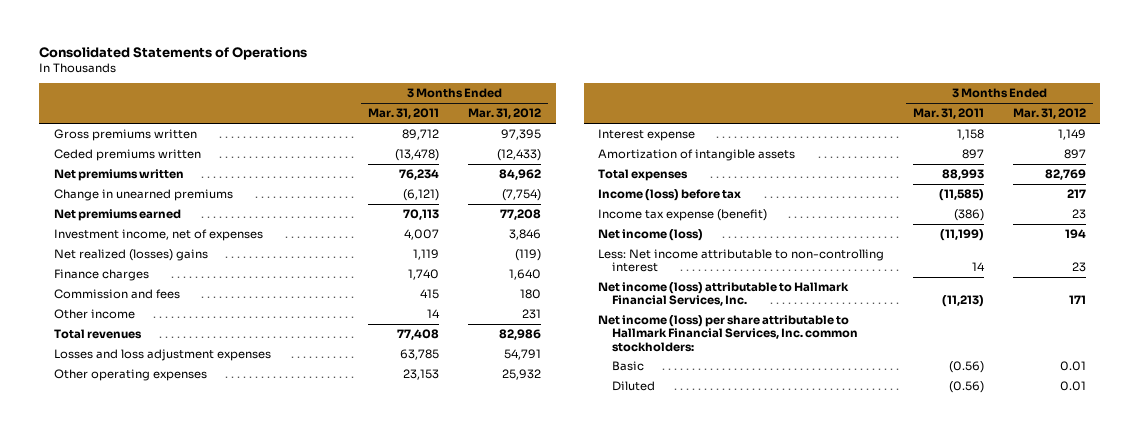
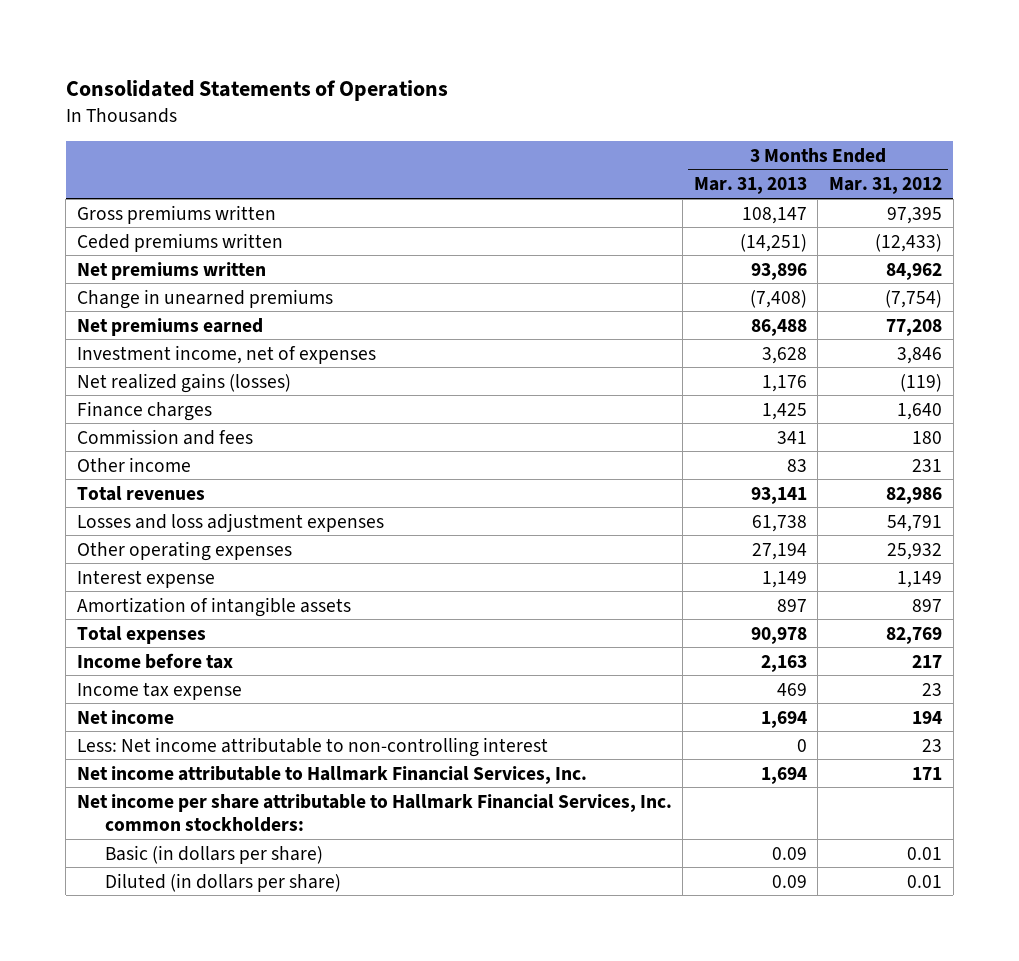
- | 3 Months Ended Mar. 31, 2011 | 3 Months Ended Mar. 31, 2012
+ | 3 Months Ended Mar. 31, 2013 | 3 Months Ended Mar. 31, 2012
- Net realized (losses) gains | 1,119 | (119)
+ Net realized gains (losses) | 1,176 | (119)
- Income (loss) before tax | (11,585) | 217
- Income tax expense (benefit) | (386) | 23
- Net income (loss) | (11,199) | 194
+ Income before tax | 2,163 | 217
+ Income tax expense | 469 | 23
+ Net income | 1,694 | 194
- Net income (loss) attributable to Hallmark Financial Services, Inc. | (11,213) | 171
- Net income (loss) per share attributable to Hallmark Financial Services, Inc. common stockholders:
- Basic | (0.56) | 0.01
- Diluted | (0.56) | 0.01
+ Net income attributable to Hallmark Financial Services, Inc. | 1,694 | 171
+ Net income per share attributable to Hallmark Financial Services, Inc. common stockholders:
+ Basic (in dollars per share) | 0.09 | 0.01
+ Diluted (in dollars per share) | 0.09 | 0.01

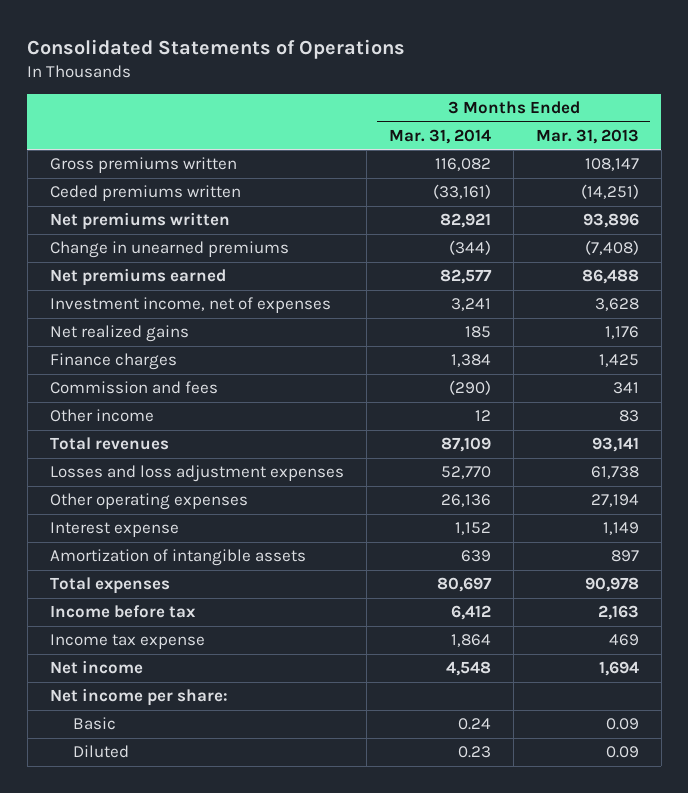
- | 3 Months Ended Mar. 31, 2013 | 3 Months Ended Mar. 31, 2012
+ | 3 Months Ended Mar. 31, 2014 | 3 Months Ended Mar. 31, 2013
- Net realized gains (losses) | 1,176 | (119)
+ Net realized gains | 185 | 1,176
- Less: Net income attributable to non-controlling interest | 0 | 23
- Net income attributable to Hallmark Financial Services, Inc. | 1,694 | 171
- Net income per share attributable to Hallmark Financial Services, Inc. common stockholders:
- Basic (in dollars per share) | 0.09 | 0.01
- Diluted (in dollars per share) | 0.09 | 0.01
+ Net income per share:
+ Basic | 0.24 | 0.09
+ Diluted | 0.23 | 0.09

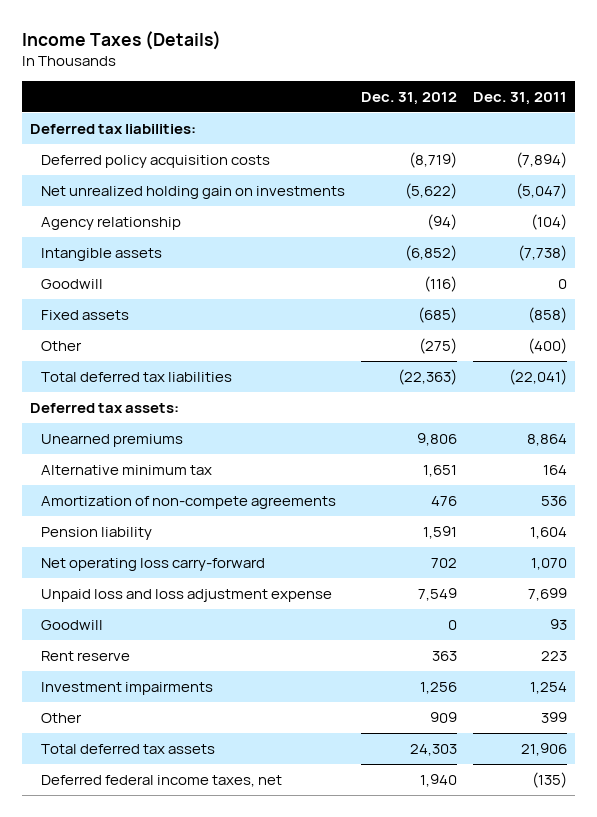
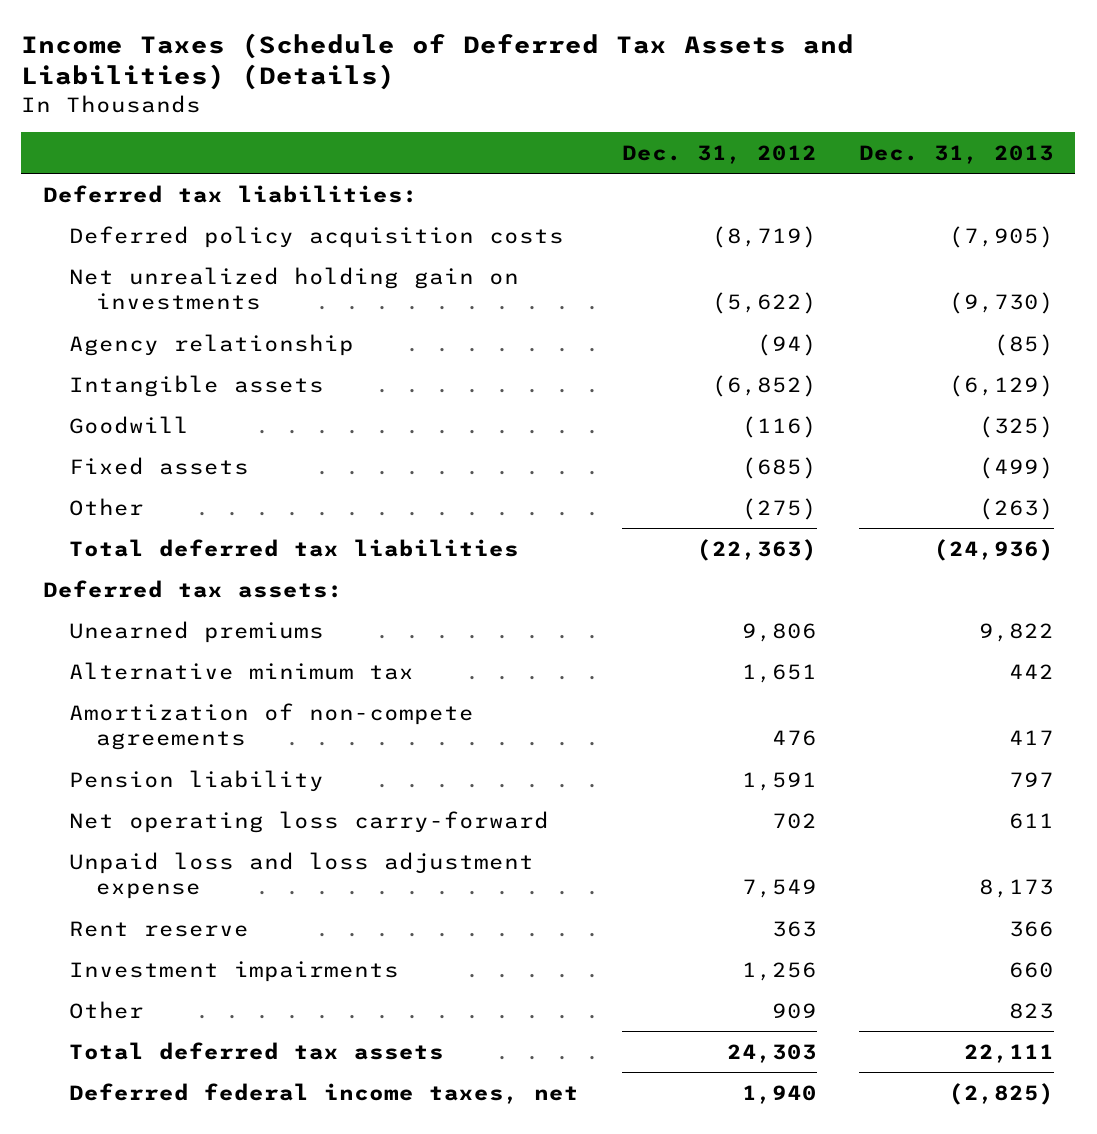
- Income Taxes (Details)
+ Income Taxes (Schedule of Deferred Tax Assets and Liabilities) (Details)
- | Dec. 31, 2012 | Dec. 31, 2011
+ | Dec. 31, 2012 | Dec. 31, 2013
- Goodwill | 0 | 93

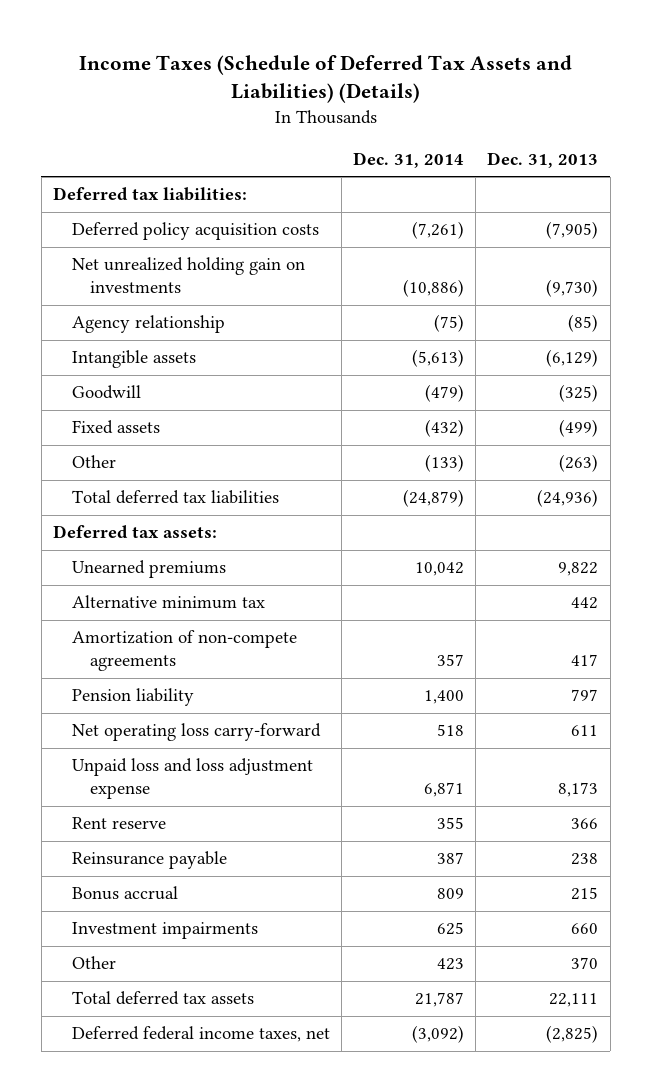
- | Dec. 31, 2012 | Dec. 31, 2013
+ | Dec. 31, 2014 | Dec. 31, 2013
+ Reinsurance payable | 387 | 238
+ Bonus accrual | 809 | 215
- Other | 909 | 823
+ Other | 423 | 370

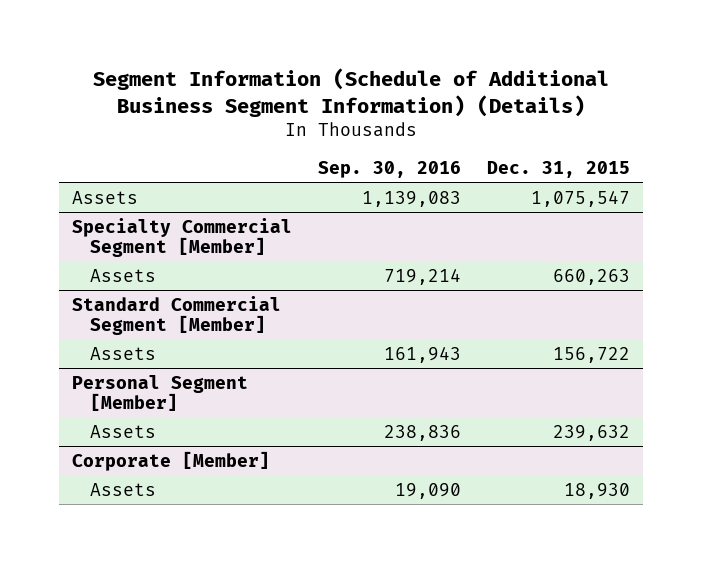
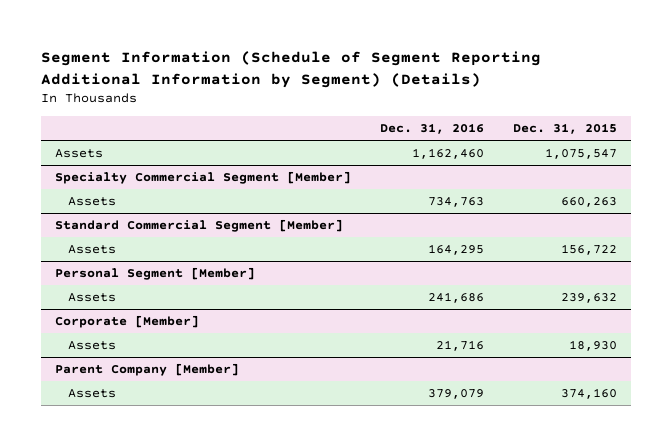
- Segment Information (Schedule of Additional Business Segment Information) (Details)
+ Segment Information (Schedule of Segment Reporting Additional Information by Segment) (Details)
- | Sep. 30, 2016 | Dec. 31, 2015
+ | Dec. 31, 2016 | Dec. 31, 2015
+ Parent Company [Member]
+ Assets | 379,079 | 374,160

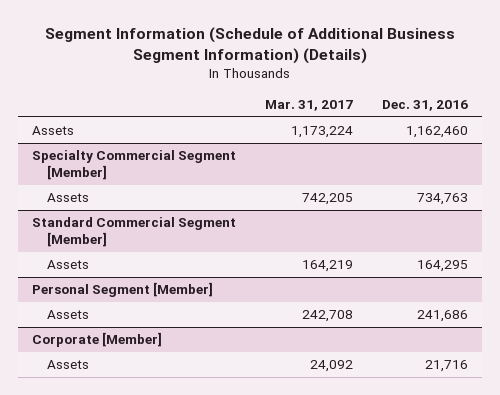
- Segment Information (Schedule of Segment Reporting Additional Information by Segment) (Details)
+ Segment Information (Schedule of Additional Business Segment Information) (Details)
- | Dec. 31, 2016 | Dec. 31, 2015
+ | Mar. 31, 2017 | Dec. 31, 2016
- Parent Company [Member]
- Assets | 379,079 | 374,160

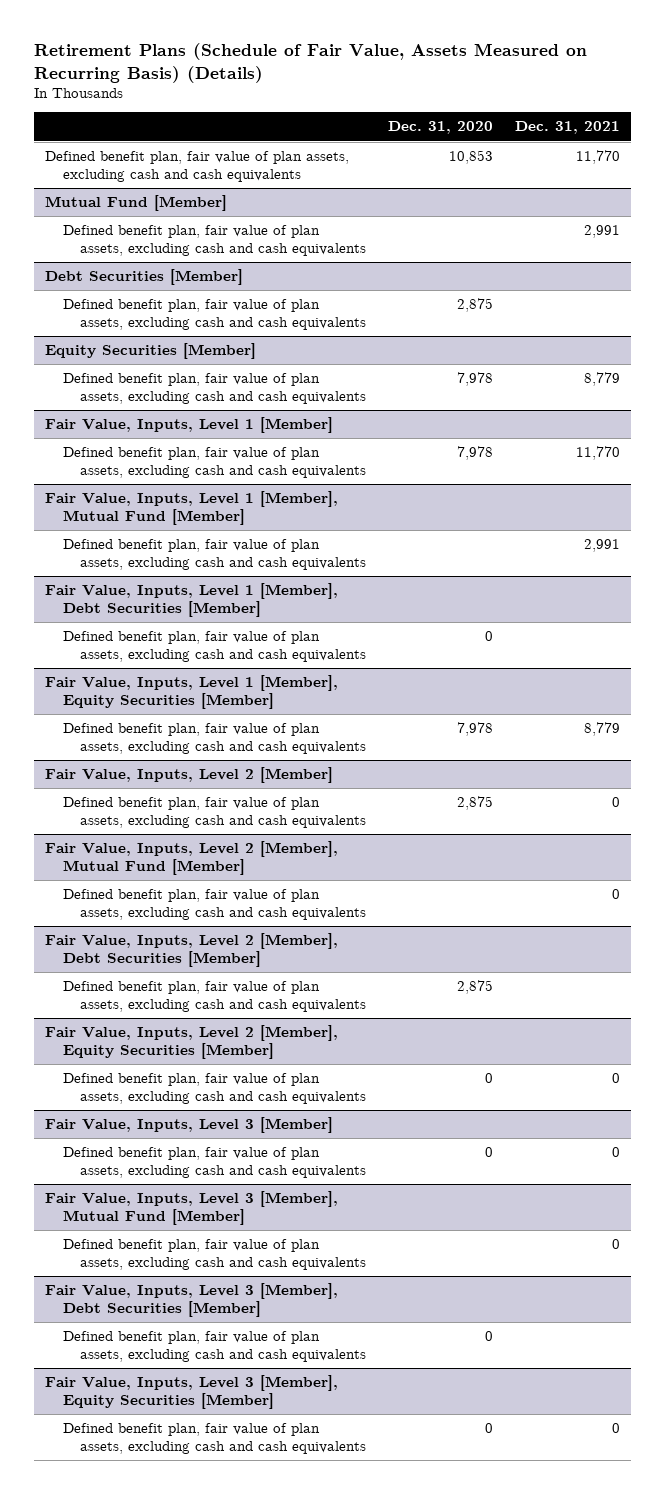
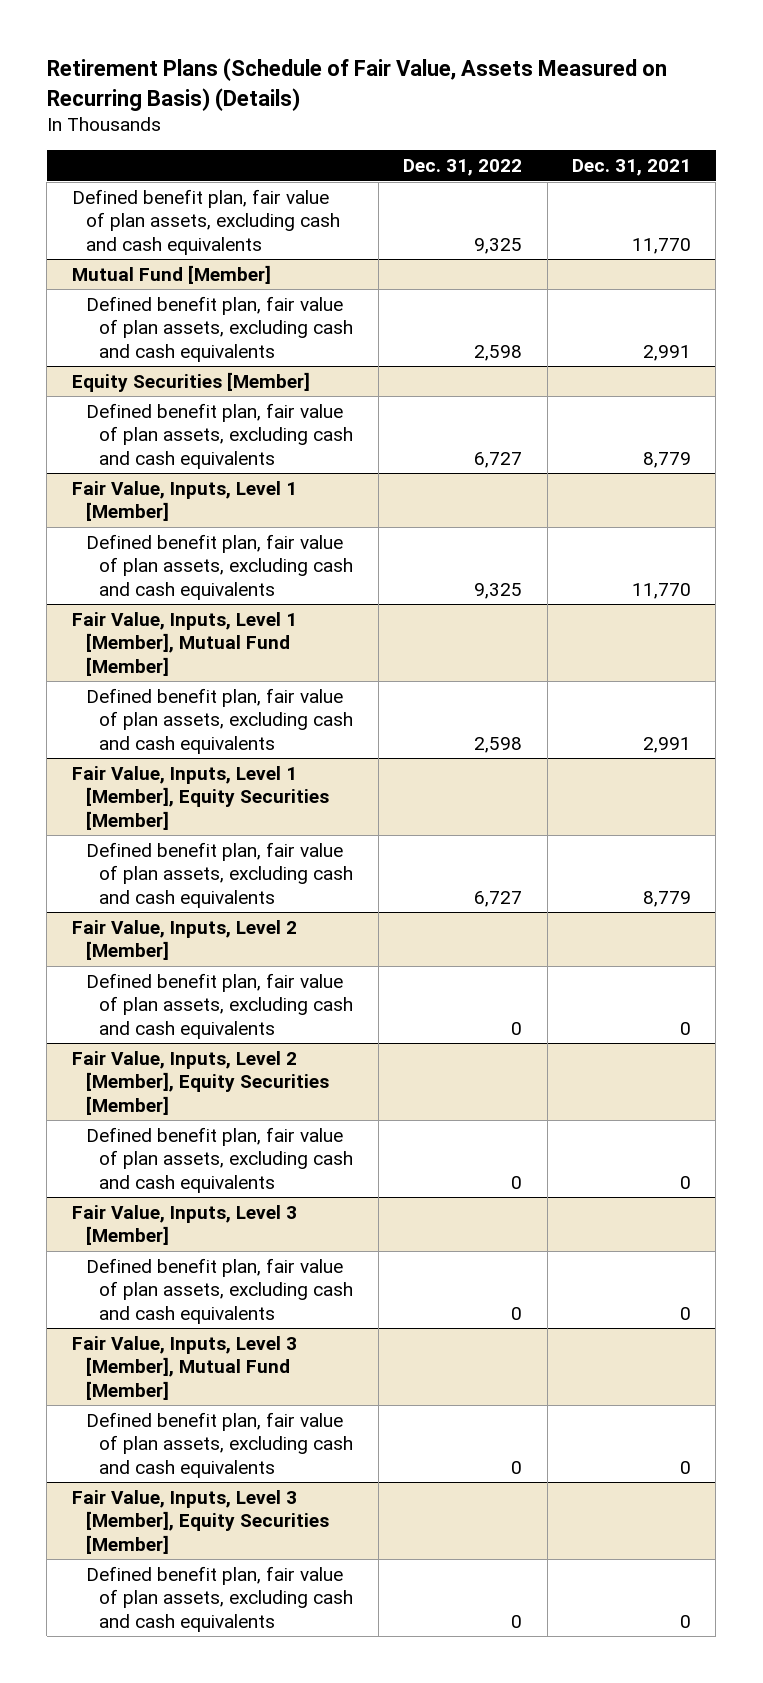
- | Dec. 31, 2020 | Dec. 31, 2021
+ | Dec. 31, 2022 | Dec. 31, 2021
- Debt Securities [Member]
- Defined benefit plan, fair value of plan assets, excluding cash and cash equivalents | 2,875 |
- Fair Value, Inputs, Level 1 [Member], Debt Securities [Member]
- Defined benefit plan, fair value of plan assets, excluding cash and cash equivalents | 0 |
- Fair Value, Inputs, Level 2 [Member], Mutual Fund [Member]
- Defined benefit plan, fair value of plan assets, excluding cash and cash equivalents | | 0
- Fair Value, Inputs, Level 2 [Member], Debt Securities [Member]
- Defined benefit plan, fair value of plan assets, excluding cash and cash equivalents | 2,875 |
- Fair Value, Inputs, Level 3 [Member], Debt Securities [Member]
- Defined benefit plan, fair value of plan assets, excluding cash and cash equivalents | 0 |

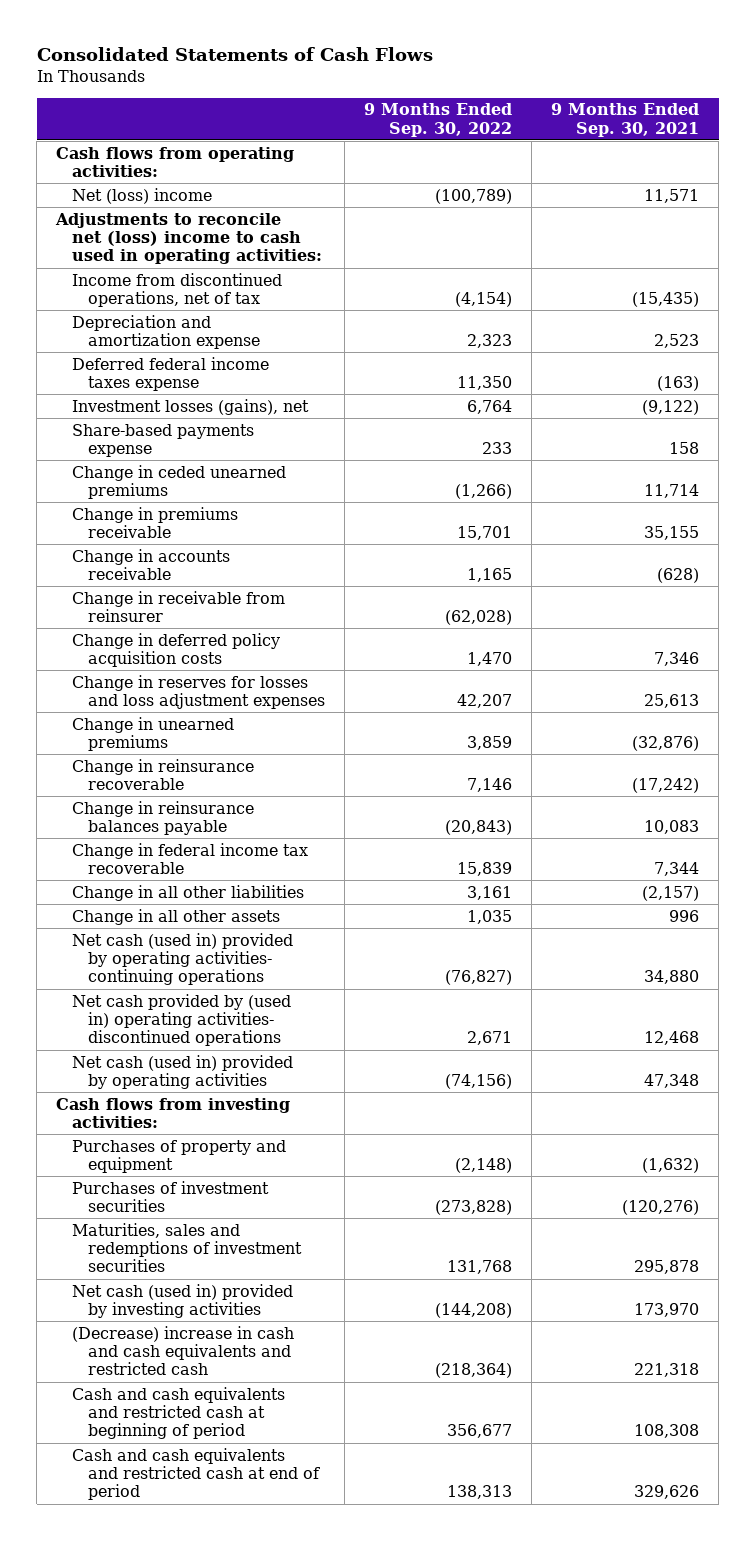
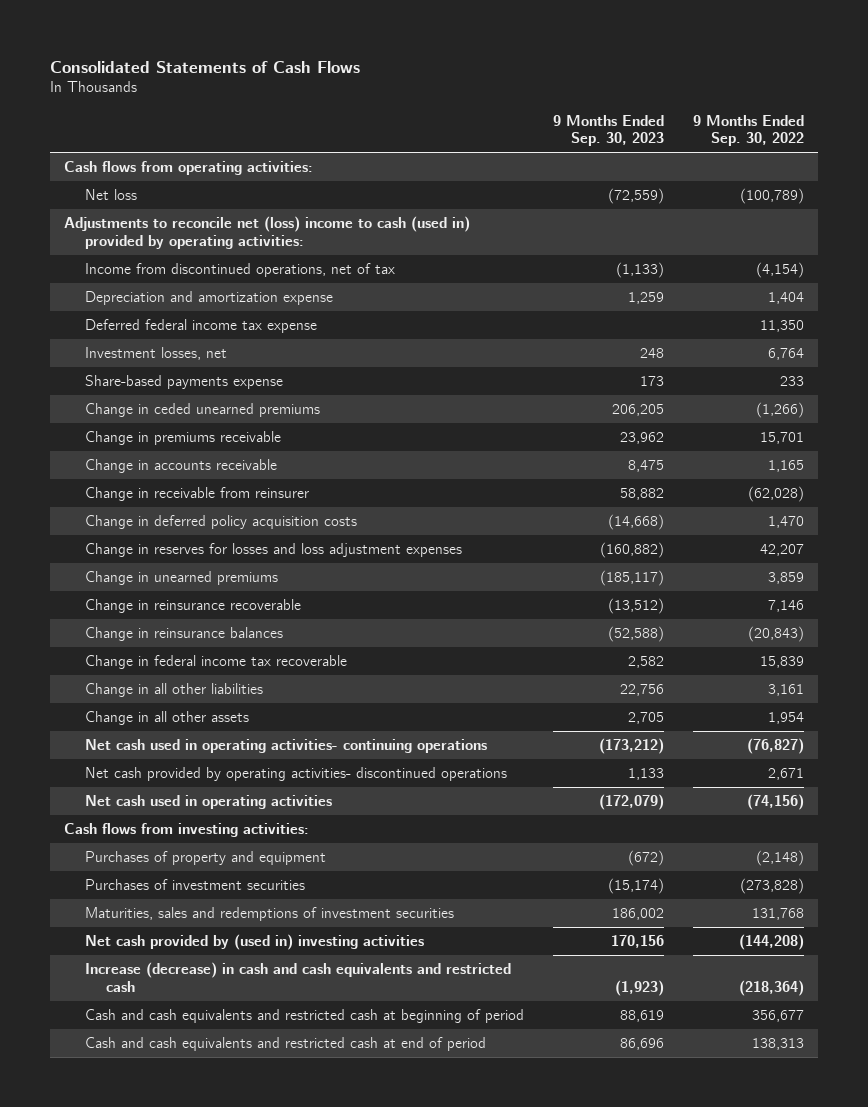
- | 9 Months Ended Sep. 30, 2022 | 9 Months Ended Sep. 30, 2021
+ | 9 Months Ended Sep. 30, 2023 | 9 Months Ended Sep. 30, 2022
- Net (loss) income | (100,789) | 11,571
- Adjustments to reconcile net (loss) income to cash used in operating activities:
+ Net loss | (72,559) | (100,789)
+ Adjustments to reconcile net (loss) income to cash (used in) provided by operating activities:
- Depreciation and amortization expense | 2,323 | 2,523
- Deferred federal income taxes expense | 11,350 | (163)
- Investment losses (gains), net | 6,764 | (9,122)
+ Depreciation and amortization expense | 1,259 | 1,404
+ Deferred federal income tax expense | | 11,350
+ Investment losses, net | 248 | 6,764
- Change in reinsurance balances payable | (20,843) | 10,083
+ Change in reinsurance balances | (52,588) | (20,843)
- Change in all other assets | 1,035 | 996
- Net cash (used in) provided by operating activities- continuing operations | (76,827) | 34,880
- Net cash provided by (used in) operating activities- discontinued operations | 2,671 | 12,468
- Net cash (used in) provided by operating activities | (74,156) | 47,348
+ Change in all other assets | 2,705 | 1,954
+ Net cash used in operating activities- continuing operations | (173,212) | (76,827)
+ Net cash provided by operating activities- discontinued operations | 1,133 | 2,671
+ Net cash used in operating activities | (172,079) | (74,156)
- Net cash (used in) provided by investing activities | (144,208) | 173,970
- (Decrease) increase in cash and cash equivalents and restricted cash | (218,364) | 221,318
+ Net cash provided by (used in) investing activities | 170,156 | (144,208)
+ Increase (decrease) in cash and cash equivalents and restricted cash | (1,923) | (218,364)

